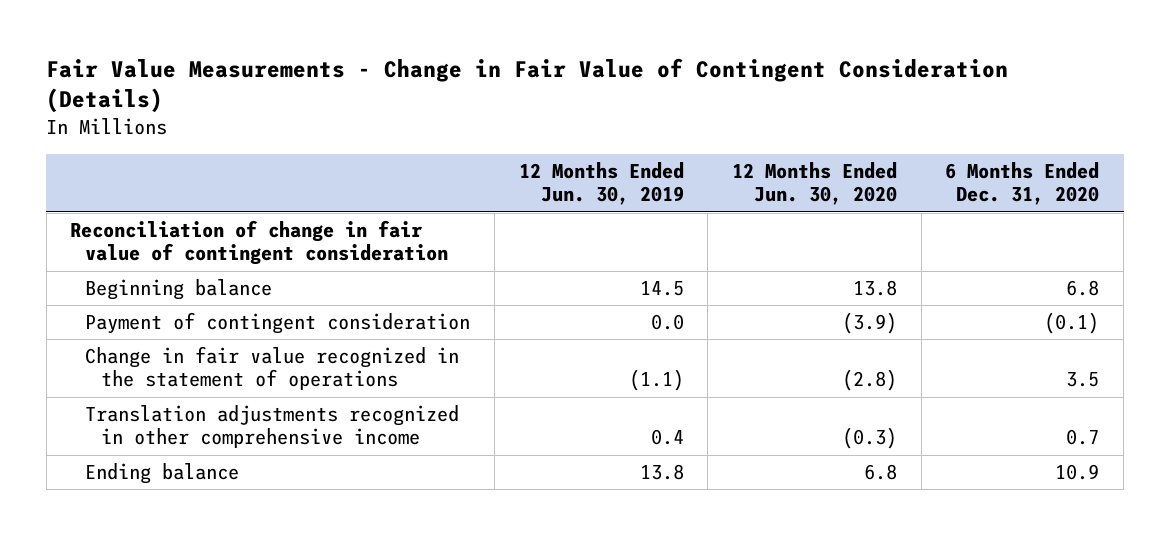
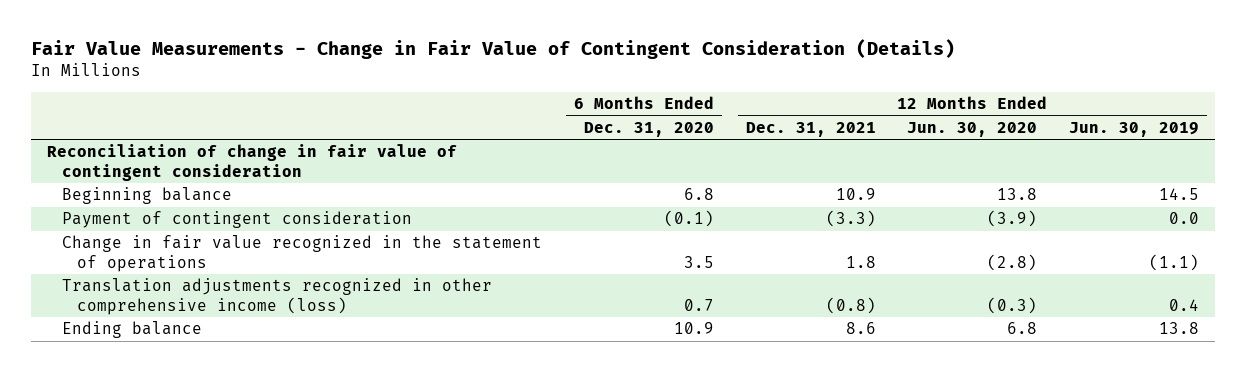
- | 12 Months Ended Jun. 30, 2019 | 12 Months Ended Jun. 30, 2020 | 6 Months Ended Dec. 31, 2020
+ | 6 Months Ended Dec. 31, 2020 | 12 Months Ended Dec. 31, 2021 | 12 Months Ended Jun. 30, 2020 | 12 Months Ended Jun. 30, 2019
- Translation adjustments recognized in other comprehensive income | 0.4 | (0.3) | 0.7
+ Translation adjustments recognized in other comprehensive income (loss) | 0.7 | (0.8) | (0.3) | 0.4

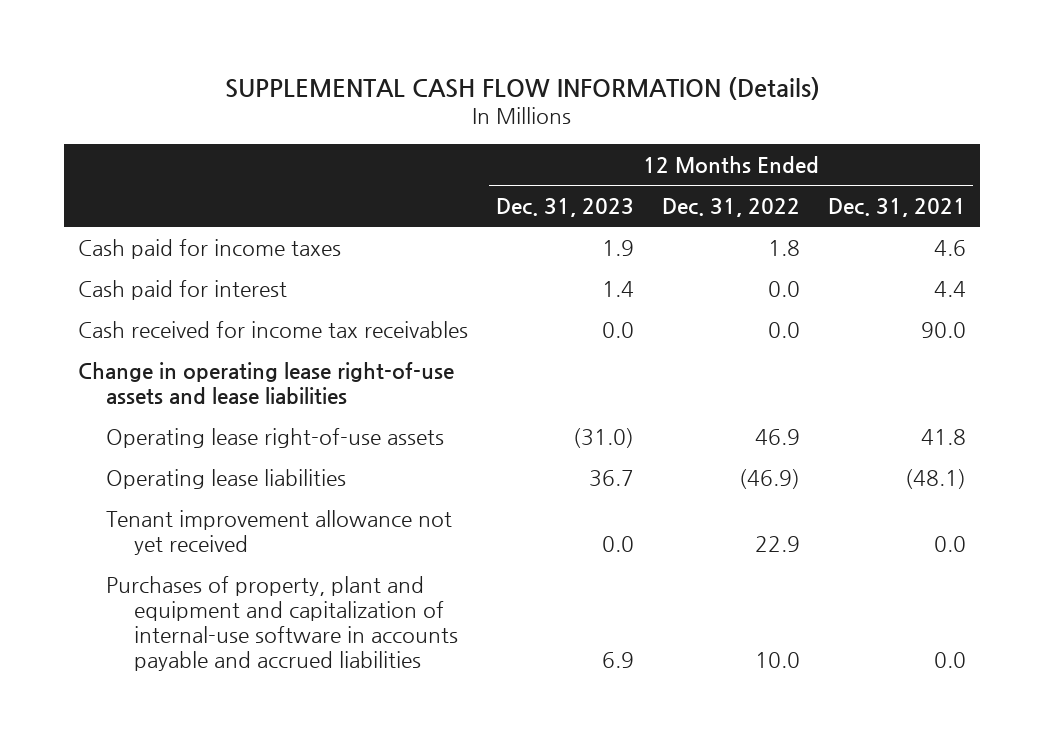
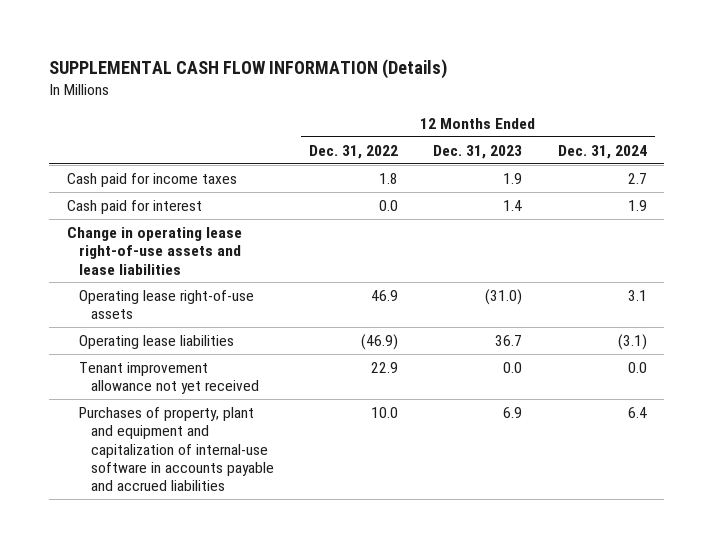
- | 12 Months Ended Dec. 31, 2023 | 12 Months Ended Dec. 31, 2022 | 12 Months Ended Dec. 31, 2021
+ | 12 Months Ended Dec. 31, 2022 | 12 Months Ended Dec. 31, 2023 | 12 Months Ended Dec. 31, 2024
- Cash received for income tax receivables | 0.0 | 0.0 | 90.0

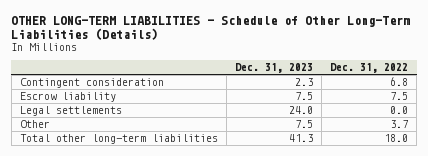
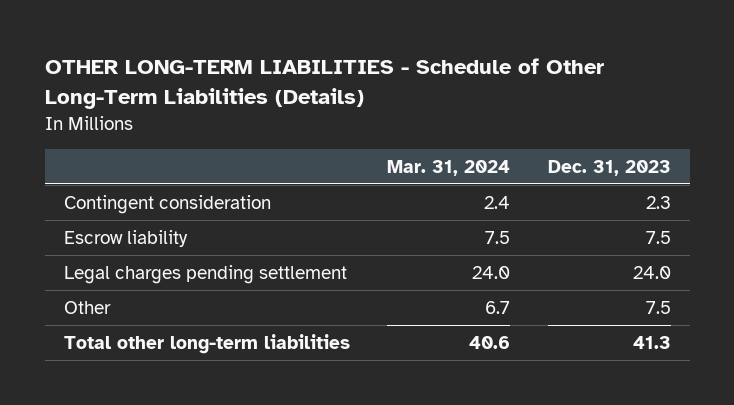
- | Dec. 31, 2023 | Dec. 31, 2022
+ | Mar. 31, 2024 | Dec. 31, 2023
- Legal settlements | 24.0 | 0.0
+ Legal charges pending settlement | 24.0 | 24.0

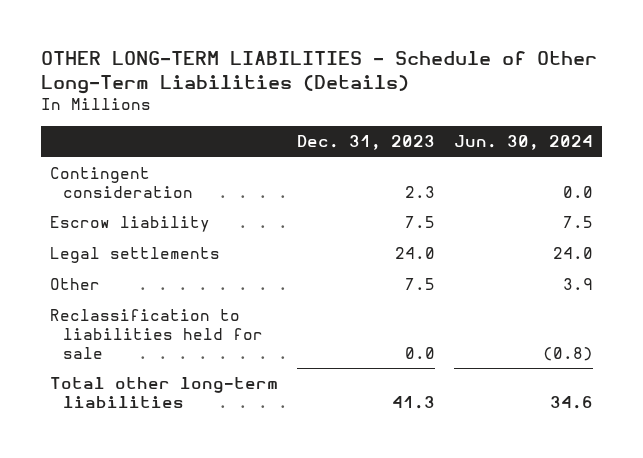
- | Mar. 31, 2024 | Dec. 31, 2023
+ | Dec. 31, 2023 | Jun. 30, 2024
- Legal charges pending settlement | 24.0 | 24.0
+ Legal settlements | 24.0 | 24.0
+ Reclassification to liabilities held for sale | 0.0 | (0.8)

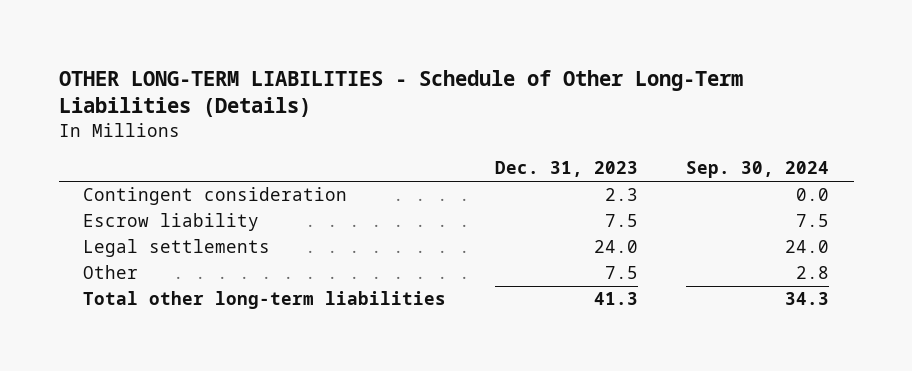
- | Dec. 31, 2023 | Jun. 30, 2024
+ | Dec. 31, 2023 | Sep. 30, 2024
- Reclassification to liabilities held for sale | 0.0 | (0.8)

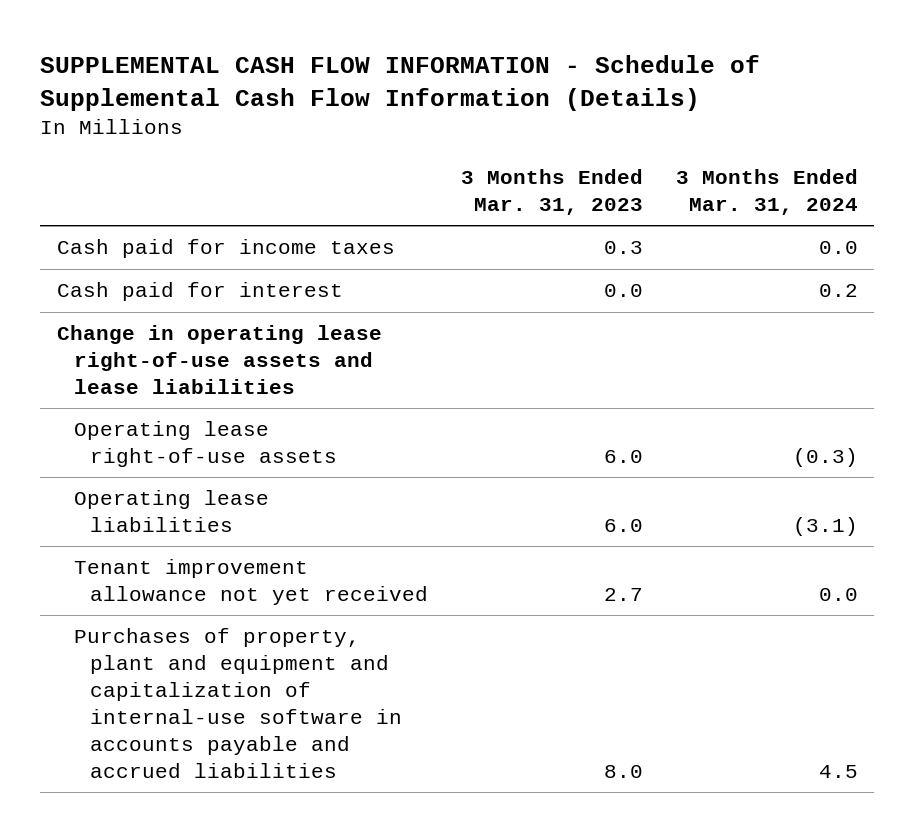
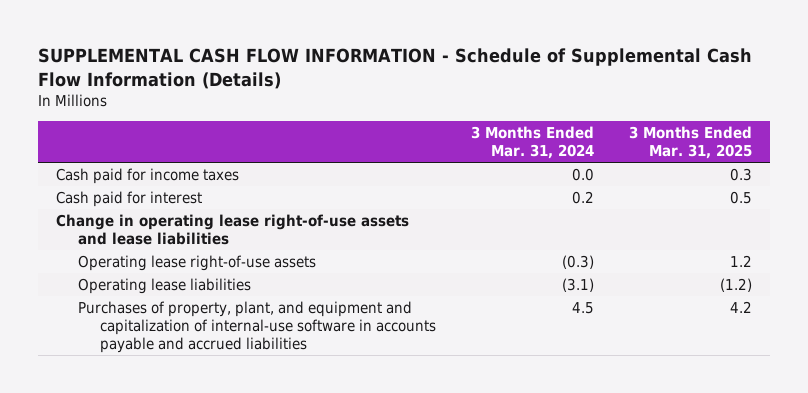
- | 3 Months Ended Mar. 31, 2023 | 3 Months Ended Mar. 31, 2024
+ | 3 Months Ended Mar. 31, 2024 | 3 Months Ended Mar. 31, 2025
- Tenant improvement allowance not yet received | 2.7 | 0.0
- Purchases of property, plant and equipment and capitalization of internal-use software in accounts payable and accrued liabilities | 8.0 | 4.5
+ Purchases of property, plant, and equipment and capitalization of internal-use software in accounts payable and accrued liabilities | 4.5 | 4.2

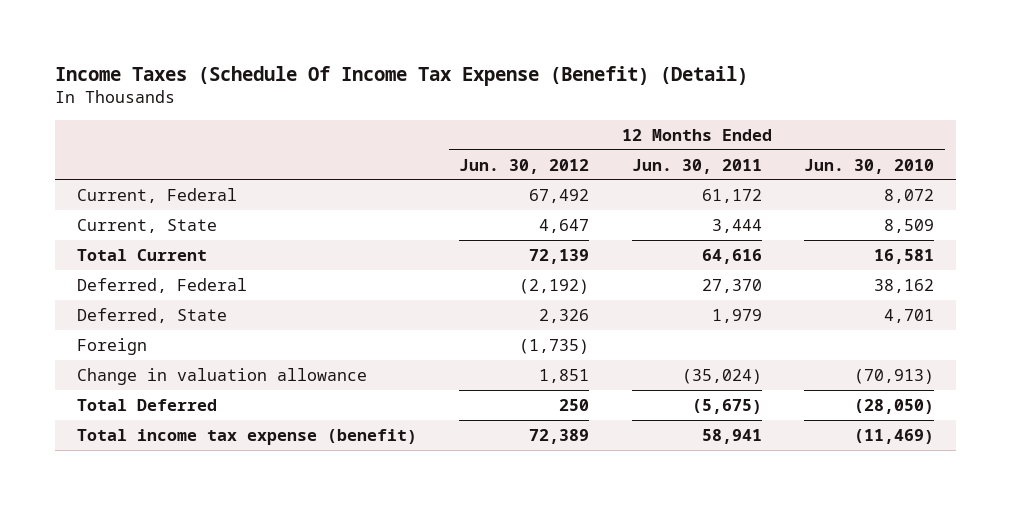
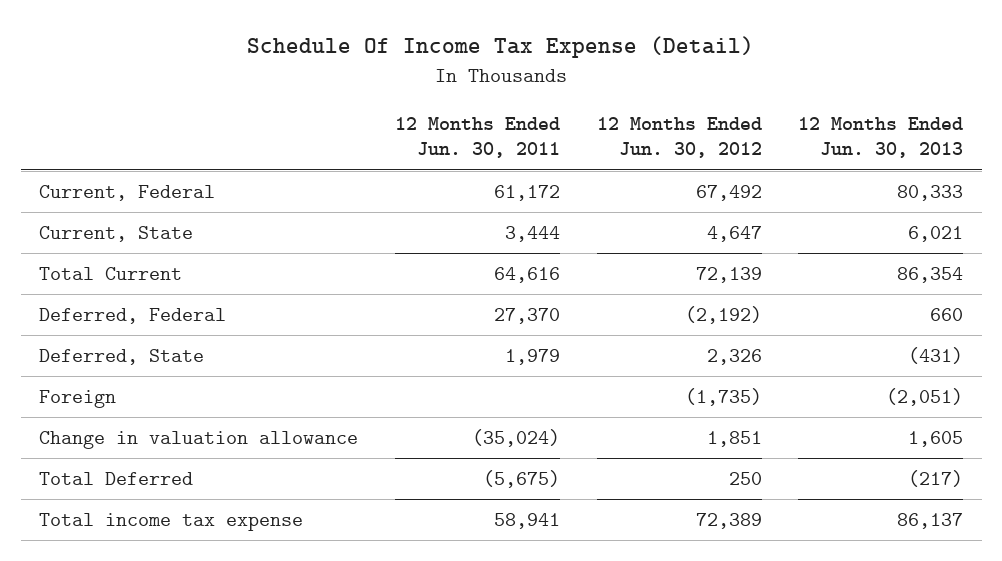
- Income Taxes (Schedule Of Income Tax Expense (Benefit) (Detail)
+ Schedule Of Income Tax Expense (Detail)
- | 12 Months Ended Jun. 30, 2012 | 12 Months Ended Jun. 30, 2011 | 12 Months Ended Jun. 30, 2010
+ | 12 Months Ended Jun. 30, 2011 | 12 Months Ended Jun. 30, 2012 | 12 Months Ended Jun. 30, 2013
- Total income tax expense (benefit) | 72,389 | 58,941 | (11,469)
+ Total income tax expense | 58,941 | 72,389 | 86,137

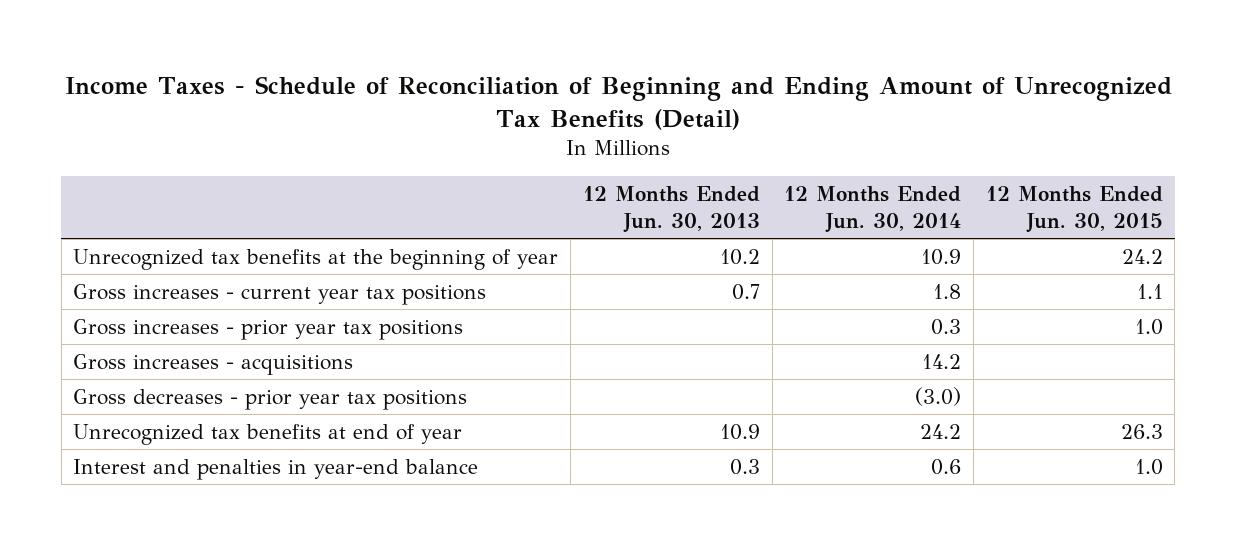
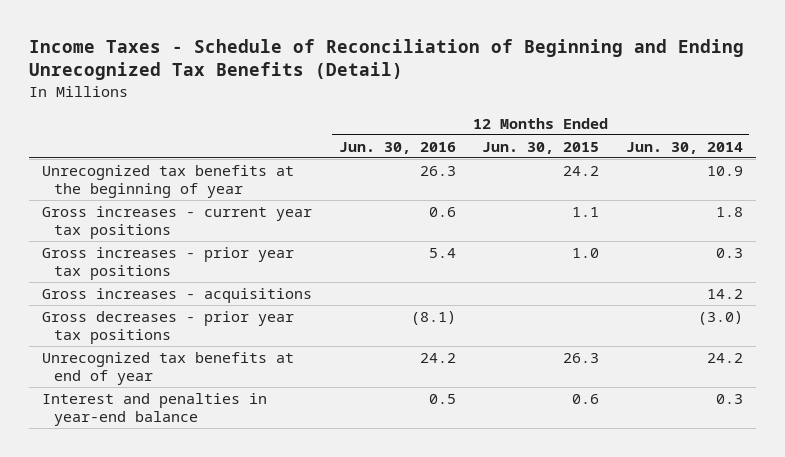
- Income Taxes - Schedule of Reconciliation of Beginning and Ending Amount of Unrecognized Tax Benefits (Detail)
+ Income Taxes - Schedule of Reconciliation of Beginning and Ending Unrecognized Tax Benefits (Detail)
- | 12 Months Ended Jun. 30, 2013 | 12 Months Ended Jun. 30, 2014 | 12 Months Ended Jun. 30, 2015
+ | 12 Months Ended Jun. 30, 2016 | 12 Months Ended Jun. 30, 2015 | 12 Months Ended Jun. 30, 2014
- Interest and penalties in year-end balance | 0.3 | 0.6 | 1.0
+ Interest and penalties in year-end balance | 0.5 | 0.6 | 0.3

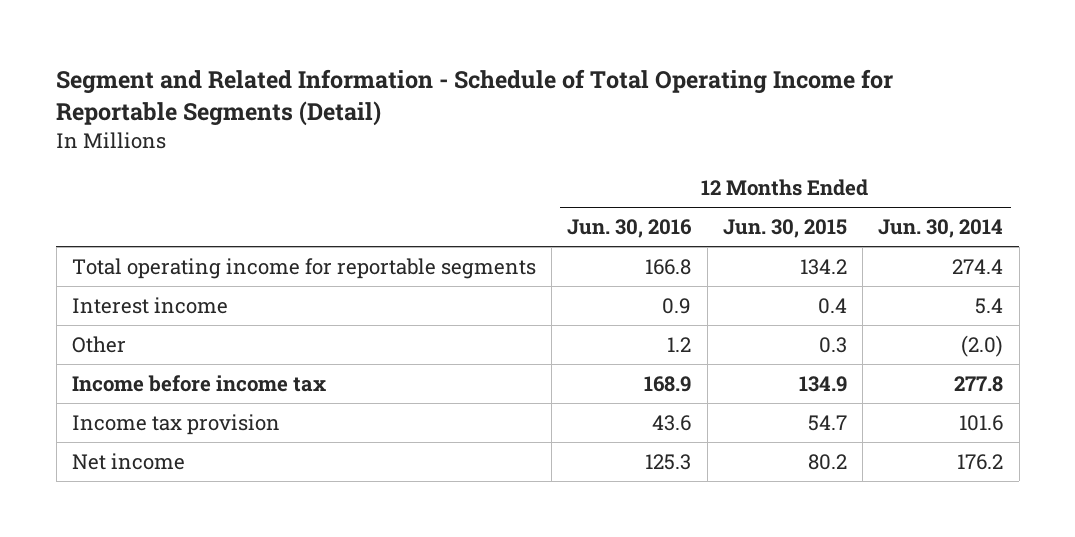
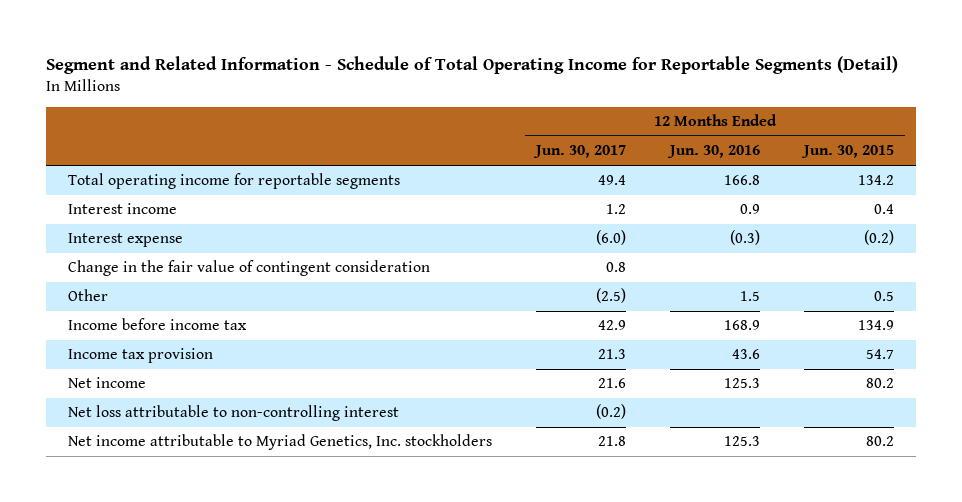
- | 12 Months Ended Jun. 30, 2016 | 12 Months Ended Jun. 30, 2015 | 12 Months Ended Jun. 30, 2014
+ | 12 Months Ended Jun. 30, 2017 | 12 Months Ended Jun. 30, 2016 | 12 Months Ended Jun. 30, 2015
- Other | 1.2 | 0.3 | (2.0)
+ Interest expense | (6.0) | (0.3) | (0.2)
+ Change in the fair value of contingent consideration | 0.8 | |
+ Other | (2.5) | 1.5 | 0.5
+ Net loss attributable to non-controlling interest | (0.2) | |
+ Net income attributable to Myriad Genetics, Inc. stockholders | 21.8 | 125.3 | 80.2

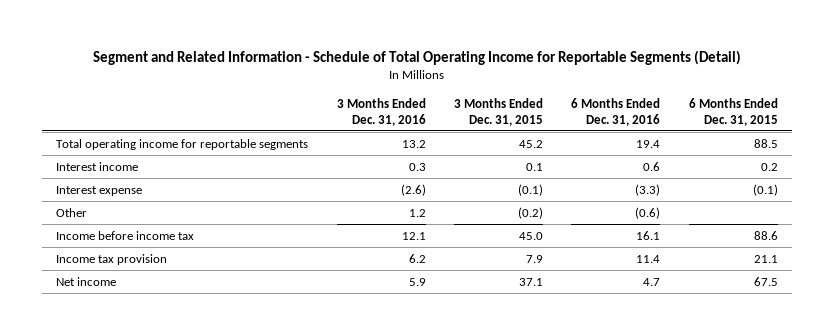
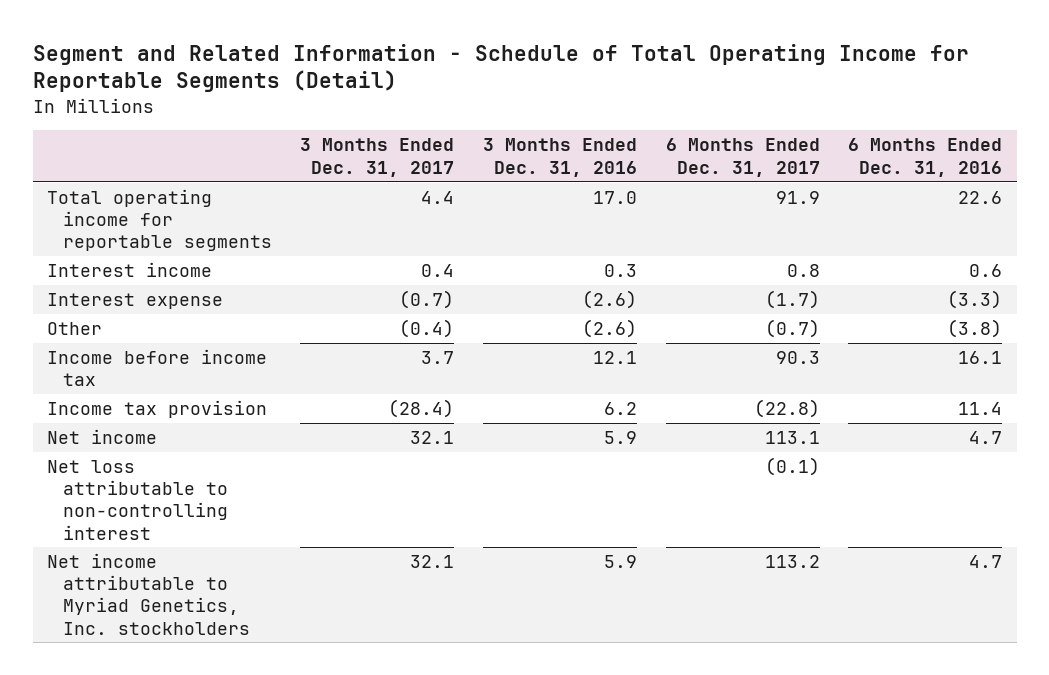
- | 3 Months Ended Dec. 31, 2016 | 3 Months Ended Dec. 31, 2015 | 6 Months Ended Dec. 31, 2016 | 6 Months Ended Dec. 31, 2015
+ | 3 Months Ended Dec. 31, 2017 | 3 Months Ended Dec. 31, 2016 | 6 Months Ended Dec. 31, 2017 | 6 Months Ended Dec. 31, 2016
- Total operating income for reportable segments | 13.2 | 45.2 | 19.4 | 88.5
+ Total operating income for reportable segments | 4.4 | 17.0 | 91.9 | 22.6
- Other | 1.2 | (0.2) | (0.6) |
+ Other | (0.4) | (2.6) | (0.7) | (3.8)
+ Net loss attributable to non-controlling interest | | | (0.1) |
+ Net income attributable to Myriad Genetics, Inc. stockholders | 32.1 | 5.9 | 113.2 | 4.7

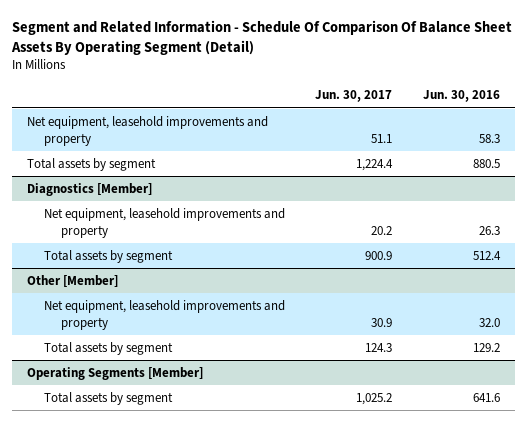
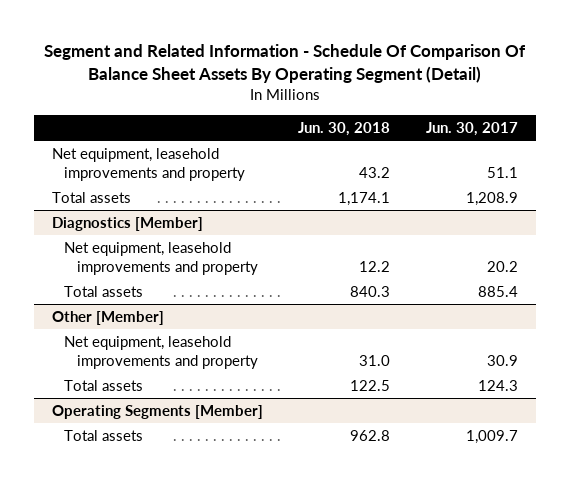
- | Jun. 30, 2017 | Jun. 30, 2016
+ | Jun. 30, 2018 | Jun. 30, 2017
- Total assets by segment | 1,224.4 | 880.5
+ Total assets | 1,174.1 | 1,208.9
@ Diagnostics [Member]
- Total assets by segment | 900.9 | 512.4
+ Total assets | 840.3 | 885.4
@ Other [Member]
- Total assets by segment | 124.3 | 129.2
+ Total assets | 122.5 | 124.3
@ Operating Segments [Member]
- Total assets by segment | 1,025.2 | 641.6
+ Total assets | 962.8 | 1,009.7

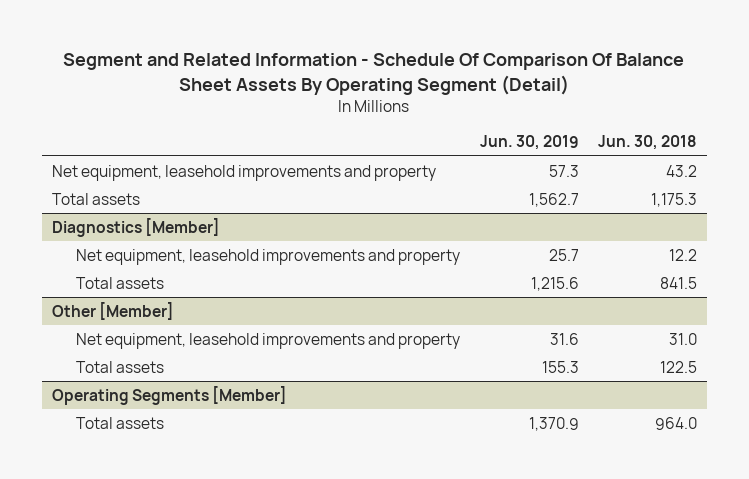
- | Jun. 30, 2018 | Jun. 30, 2017
+ | Jun. 30, 2019 | Jun. 30, 2018
- Total assets | 1,174.1 | 1,208.9
+ Total assets | 1,562.7 | 1,175.3
@ Diagnostics [Member]
- Total assets | 840.3 | 885.4
+ Total assets | 1,215.6 | 841.5
@ Operating Segments [Member]
- Total assets | 962.8 | 1,009.7
+ Total assets | 1,370.9 | 964.0

